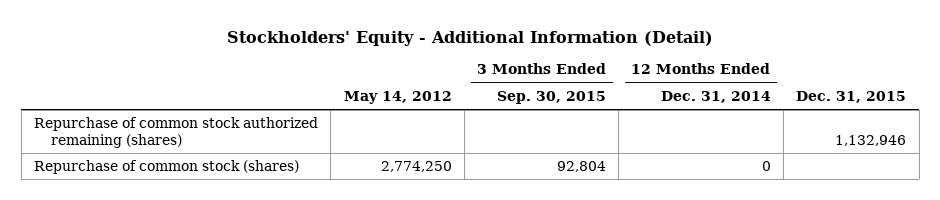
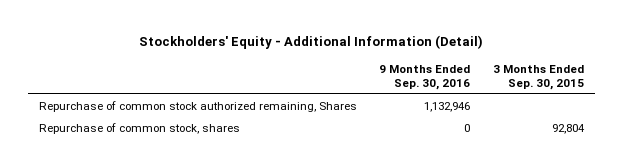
- | May 14, 2012 | 3 Months Ended Sep. 30, 2015 | 12 Months Ended Dec. 31, 2014 | Dec. 31, 2015
+ | 9 Months Ended Sep. 30, 2016 | 3 Months Ended Sep. 30, 2015
- Repurchase of common stock authorized remaining (shares) | | | | 1,132,946
- Repurchase of common stock (shares) | 2,774,250 | 92,804 | 0 |
+ Repurchase of common stock authorized remaining, Shares | 1,132,946 |
+ Repurchase of common stock, shares | 0 | 92,804

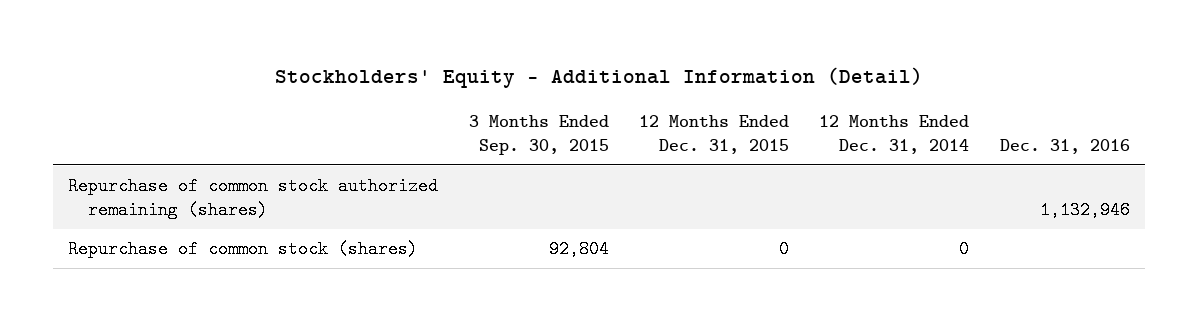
- | 9 Months Ended Sep. 30, 2016 | 3 Months Ended Sep. 30, 2015
+ | 3 Months Ended Sep. 30, 2015 | 12 Months Ended Dec. 31, 2015 | 12 Months Ended Dec. 31, 2014 | Dec. 31, 2016
- Repurchase of common stock authorized remaining, Shares | 1,132,946 |
- Repurchase of common stock, shares | 0 | 92,804
+ Repurchase of common stock authorized remaining (shares) | | | | 1,132,946
+ Repurchase of common stock (shares) | 92,804 | 0 | 0 |

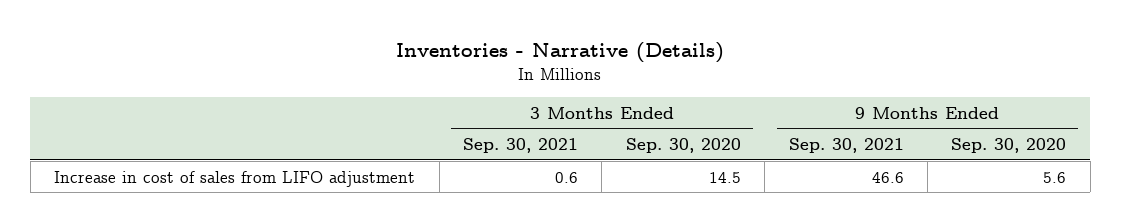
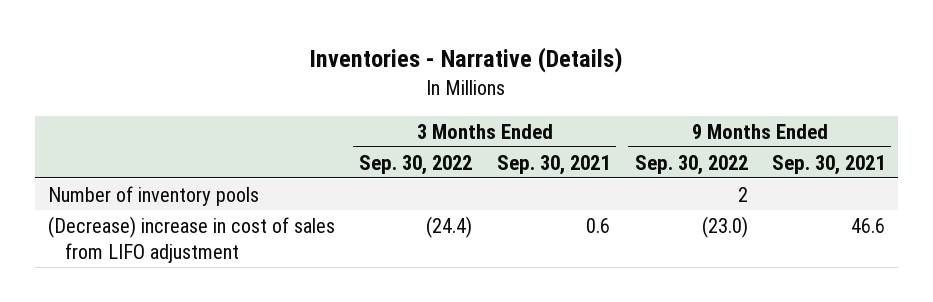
- | 3 Months Ended Sep. 30, 2021 | 3 Months Ended Sep. 30, 2020 | 9 Months Ended Sep. 30, 2021 | 9 Months Ended Sep. 30, 2020
+ | 3 Months Ended Sep. 30, 2022 | 3 Months Ended Sep. 30, 2021 | 9 Months Ended Sep. 30, 2022 | 9 Months Ended Sep. 30, 2021
- Increase in cost of sales from LIFO adjustment | 0.6 | 14.5 | 46.6 | 5.6
+ Number of inventory pools | | | 2 |
+ (Decrease) increase in cost of sales from LIFO adjustment | (24.4) | 0.6 | (23.0) | 46.6

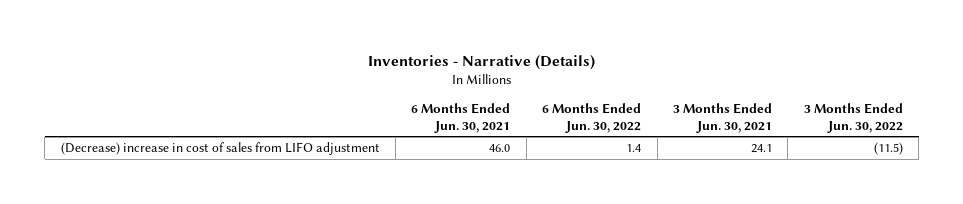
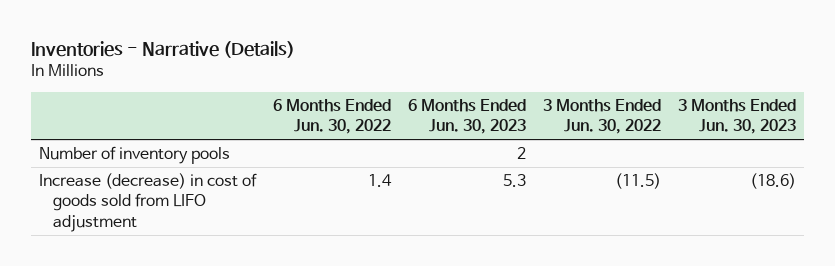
- | 6 Months Ended Jun. 30, 2021 | 6 Months Ended Jun. 30, 2022 | 3 Months Ended Jun. 30, 2021 | 3 Months Ended Jun. 30, 2022
+ | 6 Months Ended Jun. 30, 2022 | 6 Months Ended Jun. 30, 2023 | 3 Months Ended Jun. 30, 2022 | 3 Months Ended Jun. 30, 2023
- (Decrease) increase in cost of sales from LIFO adjustment | 46.0 | 1.4 | 24.1 | (11.5)
+ Number of inventory pools | | 2 | |
+ Increase (decrease) in cost of goods sold from LIFO adjustment | 1.4 | 5.3 | (11.5) | (18.6)

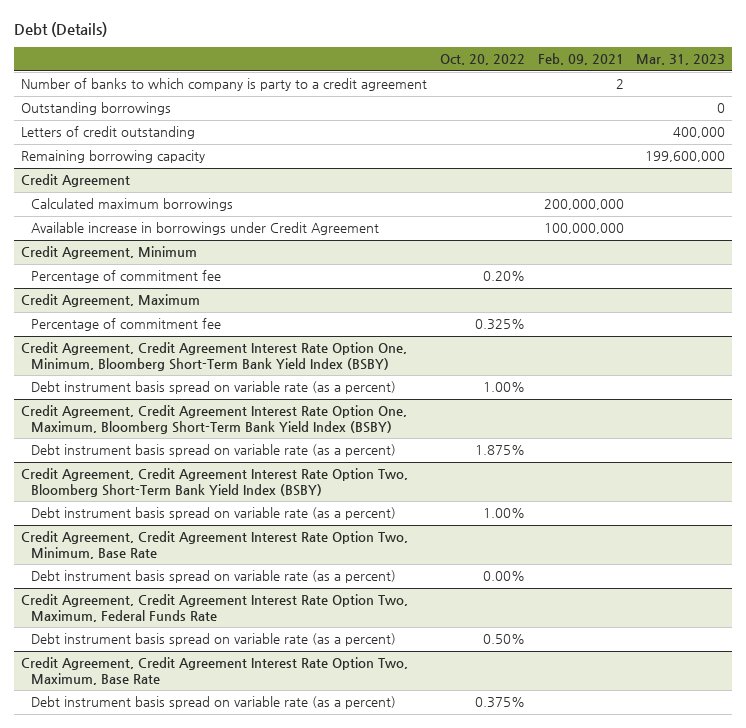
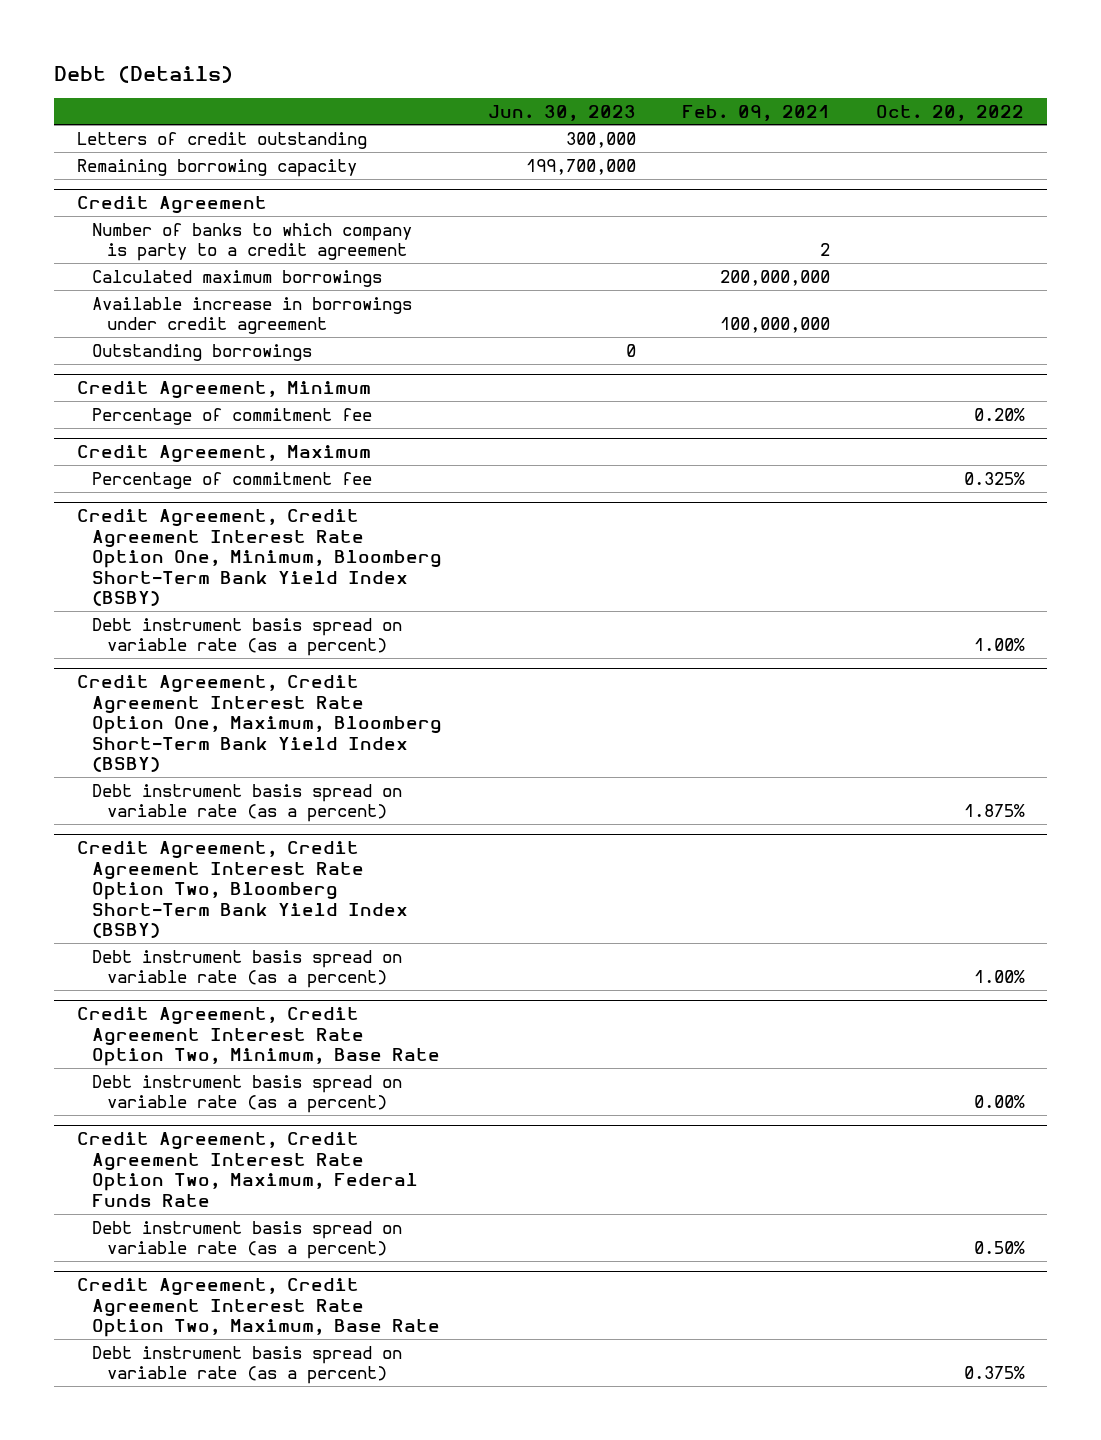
- | Oct. 20, 2022 | Feb. 09, 2021 | Mar. 31, 2023
+ | Jun. 30, 2023 | Feb. 09, 2021 | Oct. 20, 2022
- Number of banks to which company is party to a credit agreement | | 2 |
- Outstanding borrowings | | | 0
@ Credit Agreement
+ Number of banks to which company is party to a credit agreement | | 2 |
- Available increase in borrowings under Credit Agreement | | 100,000,000 |
+ Available increase in borrowings under credit agreement | | 100,000,000 |
+ Outstanding borrowings | 0 | |

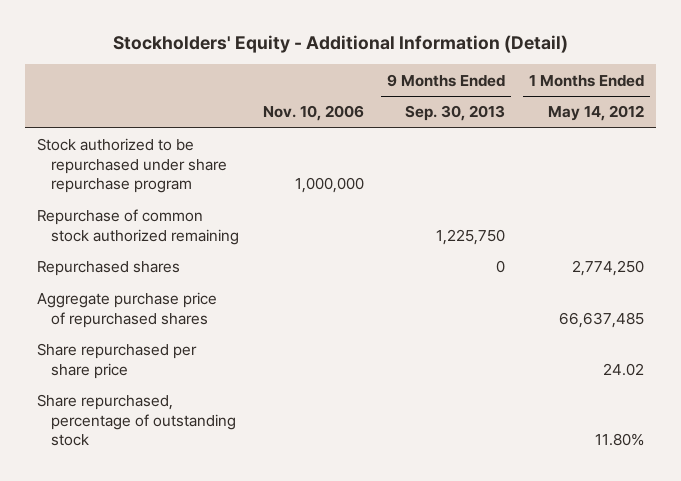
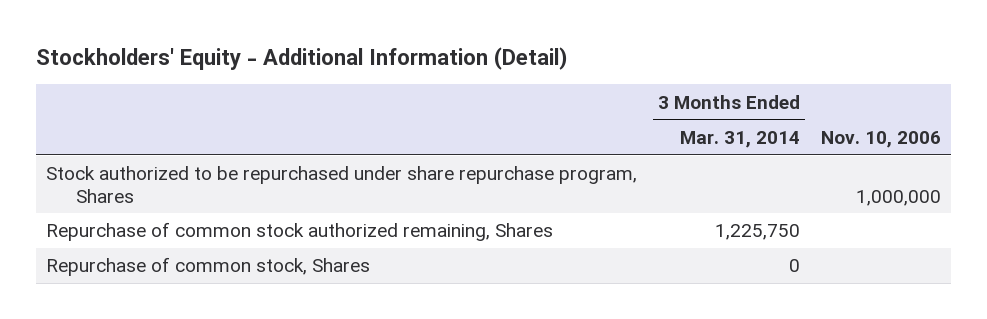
- | Nov. 10, 2006 | 9 Months Ended Sep. 30, 2013 | 1 Months Ended May 14, 2012
+ | 3 Months Ended Mar. 31, 2014 | Nov. 10, 2006
- Stock authorized to be repurchased under share repurchase program | 1,000,000 | |
- Repurchase of common stock authorized remaining | | 1,225,750 |
- Repurchased shares | | 0 | 2,774,250
- Aggregate purchase price of repurchased shares | | | 66,637,485
- Share repurchased per share price | | | 24.02
- Share repurchased, percentage of outstanding stock | | | 11.80%
+ Stock authorized to be repurchased under share repurchase program, Shares | | 1,000,000
+ Repurchase of common stock authorized remaining, Shares | 1,225,750 |
+ Repurchase of common stock, Shares | 0 |

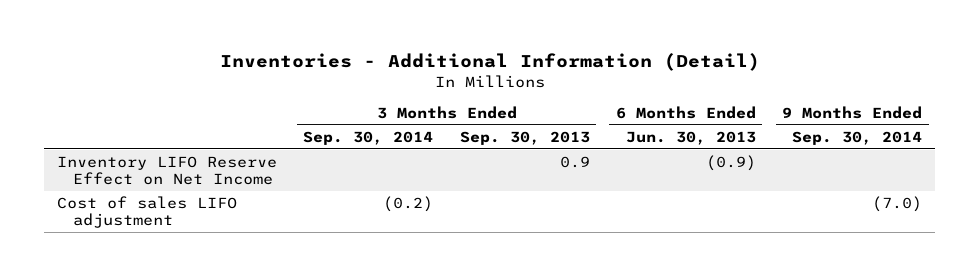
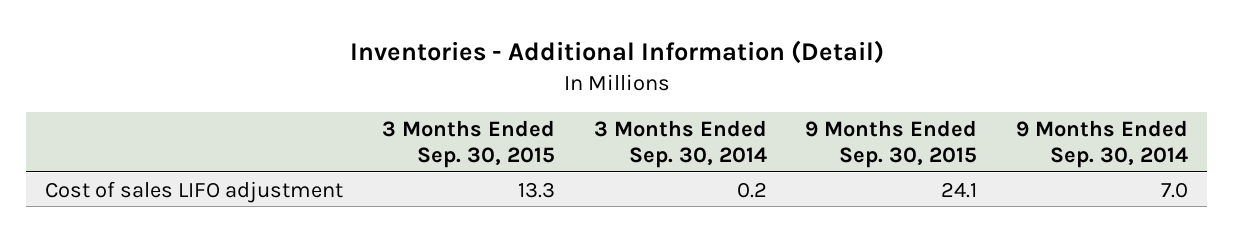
- | 3 Months Ended Sep. 30, 2014 | 3 Months Ended Sep. 30, 2013 | 6 Months Ended Jun. 30, 2013 | 9 Months Ended Sep. 30, 2014
+ | 3 Months Ended Sep. 30, 2015 | 3 Months Ended Sep. 30, 2014 | 9 Months Ended Sep. 30, 2015 | 9 Months Ended Sep. 30, 2014
- Inventory LIFO Reserve Effect on Net Income | | 0.9 | (0.9) |
- Cost of sales LIFO adjustment | (0.2) | | | (7.0)
+ Cost of sales LIFO adjustment | 13.3 | 0.2 | 24.1 | 7.0

